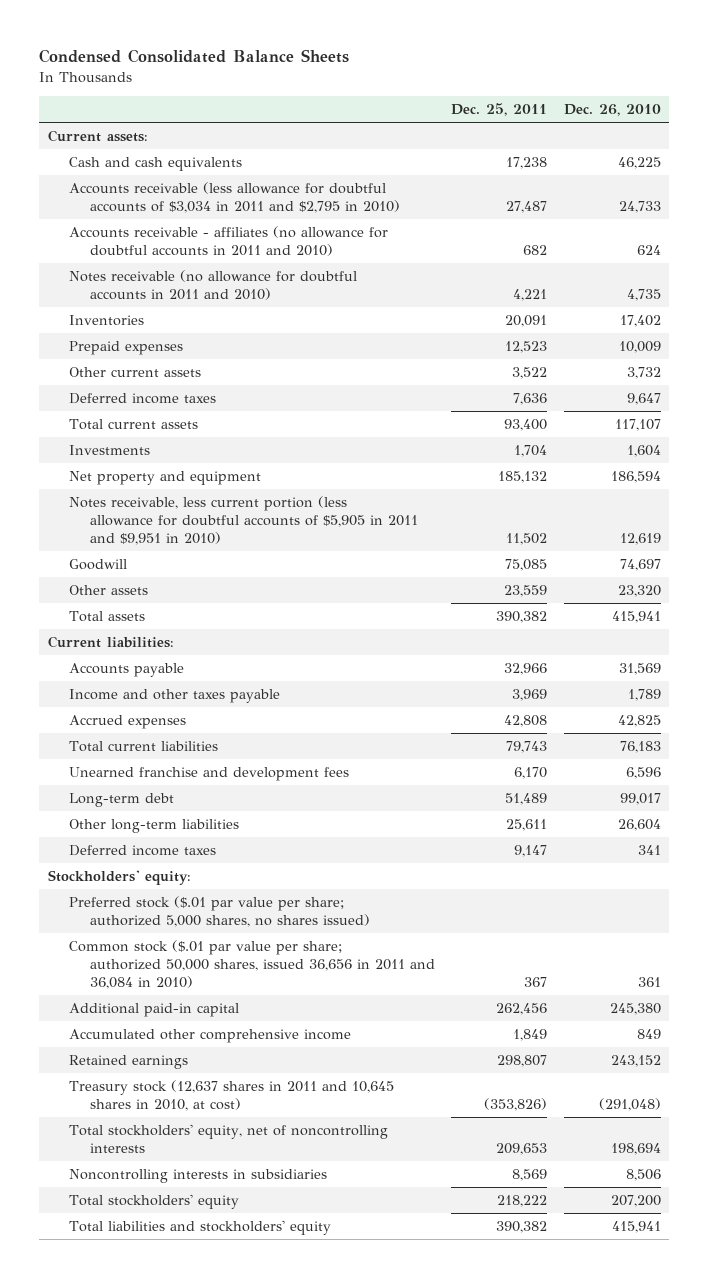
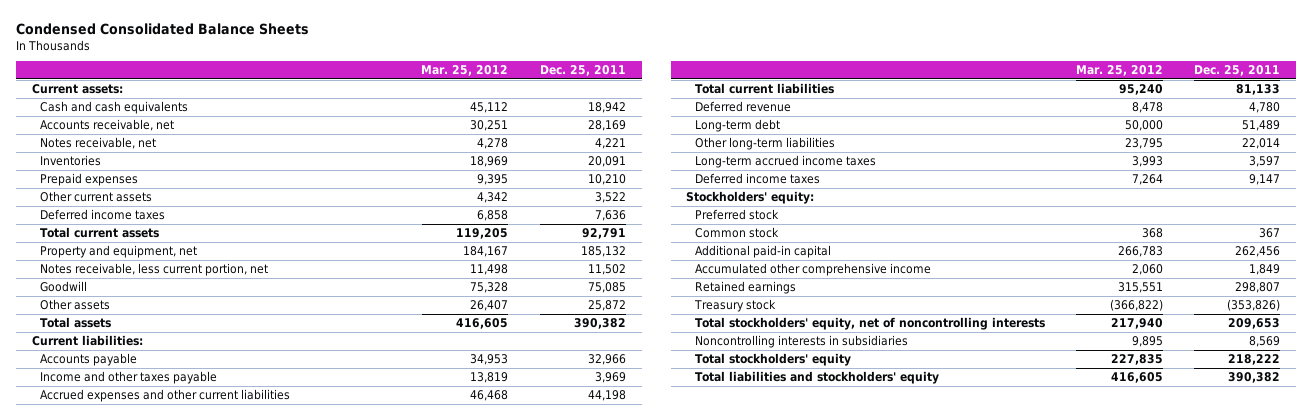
- | Dec. 25, 2011 | Dec. 26, 2010
+ | Mar. 25, 2012 | Dec. 25, 2011
- Cash and cash equivalents | 17,238 | 46,225
- Accounts receivable (less allowance for doubtful accounts of $3,034 in 2011 and $2,795 in 2010) | 27,487 | 24,733
- Accounts receivable - affiliates (no allowance for doubtful accounts in 2011 and 2010) | 682 | 624
- Notes receivable (no allowance for doubtful accounts in 2011 and 2010) | 4,221 | 4,735
+ Cash and cash equivalents | 45,112 | 18,942
+ Accounts receivable, net | 30,251 | 28,169
+ Notes receivable, net | 4,278 | 4,221
- Prepaid expenses | 12,523 | 10,009
+ Prepaid expenses | 9,395 | 10,210
- Total current assets | 93,400 | 117,107
- Investments | 1,704 | 1,604
- Net property and equipment | 185,132 | 186,594
- Notes receivable, less current portion (less allowance for doubtful accounts of $5,905 in 2011 and $9,951 in 2010) | 11,502 | 12,619
+ Total current assets | 119,205 | 92,791
+ Property and equipment, net | 184,167 | 185,132
+ Notes receivable, less current portion, net | 11,498 | 11,502
- Other assets | 23,559 | 23,320
+ Other assets | 26,407 | 25,872
- Accrued expenses | 42,808 | 42,825
- Total current liabilities | 79,743 | 76,183
- Unearned franchise and development fees | 6,170 | 6,596
+ Accrued expenses and other current liabilities | 46,468 | 44,198
+ Total current liabilities | 95,240 | 81,133
+ Deferred revenue | 8,478 | 4,780
- Other long-term liabilities | 25,611 | 26,604
+ Other long-term liabilities | 23,795 | 22,014
+ Long-term accrued income taxes | 3,993 | 3,597
- Preferred stock ($.01 par value per share; authorized 5,000 shares, no shares issued)
- Common stock ($.01 par value per share; authorized 50,000 shares, issued 36,656 in 2011 and 36,084 in 2010) | 367 | 361
+ Preferred stock
+ Common stock | 368 | 367
- Treasury stock (12,637 shares in 2011 and 10,645 shares in 2010, at cost) | (353,826) | (291,048)
+ Treasury stock | (366,822) | (353,826)

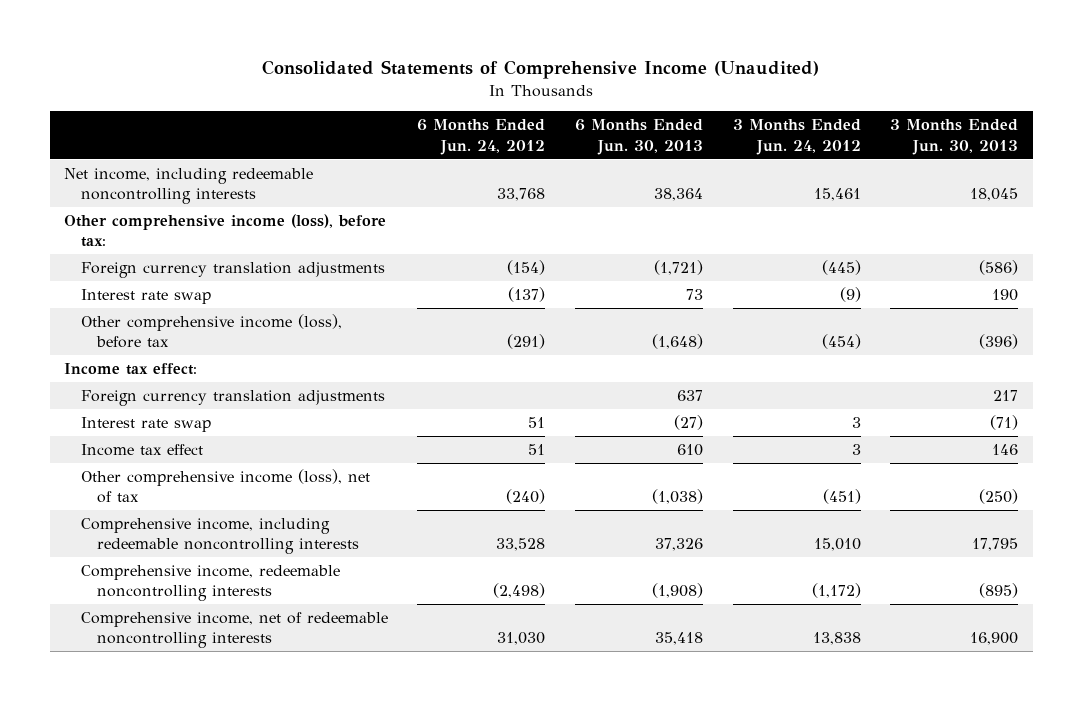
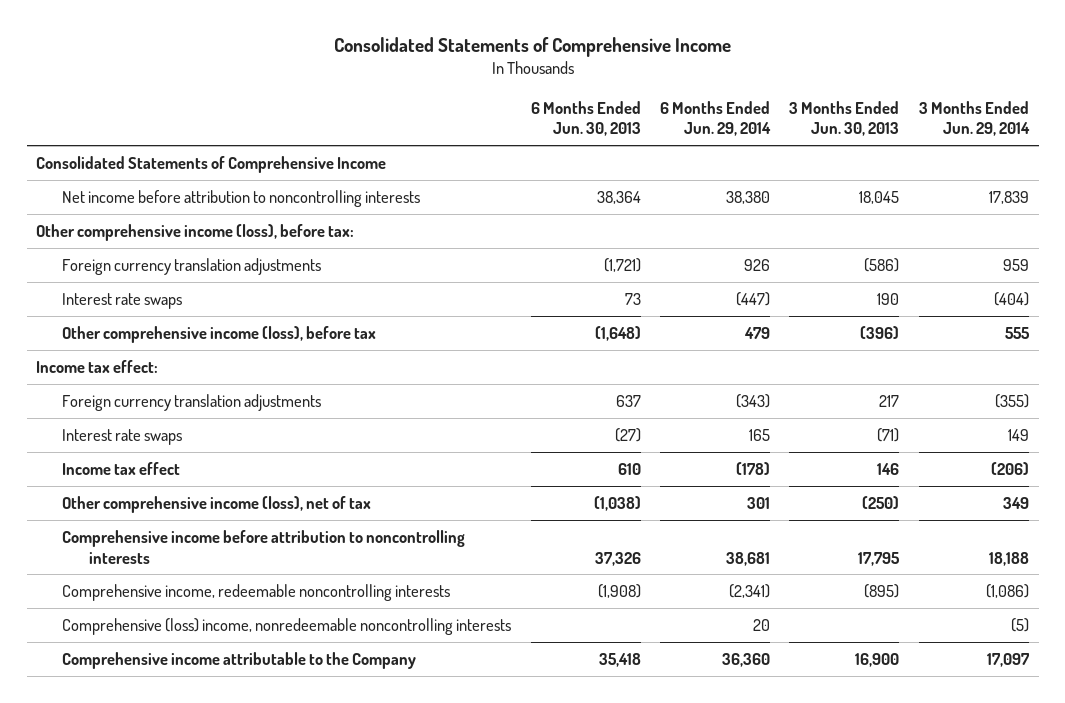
- Consolidated Statements of Comprehensive Income (Unaudited)
+ Consolidated Statements of Comprehensive Income
- | 6 Months Ended Jun. 24, 2012 | 6 Months Ended Jun. 30, 2013 | 3 Months Ended Jun. 24, 2012 | 3 Months Ended Jun. 30, 2013
+ | 6 Months Ended Jun. 30, 2013 | 6 Months Ended Jun. 29, 2014 | 3 Months Ended Jun. 30, 2013 | 3 Months Ended Jun. 29, 2014
- Net income, including redeemable noncontrolling interests | 33,768 | 38,364 | 15,461 | 18,045
+ Consolidated Statements of Comprehensive Income
+ Net income before attribution to noncontrolling interests | 38,364 | 38,380 | 18,045 | 17,839
- Interest rate swap | (137) | 73 | (9) | 190
+ Interest rate swaps | 73 | (447) | 190 | (404)
- Interest rate swap | 51 | (27) | 3 | (71)
+ Interest rate swaps | (27) | 165 | (71) | 149
- Comprehensive income, including redeemable noncontrolling interests | 33,528 | 37,326 | 15,010 | 17,795
+ Comprehensive income before attribution to noncontrolling interests | 37,326 | 38,681 | 17,795 | 18,188
- Comprehensive income, net of redeemable noncontrolling interests | 31,030 | 35,418 | 13,838 | 16,900
+ Comprehensive (loss) income, nonredeemable noncontrolling interests | | 20 | | (5)
+ Comprehensive income attributable to the Company | 35,418 | 36,360 | 16,900 | 17,097

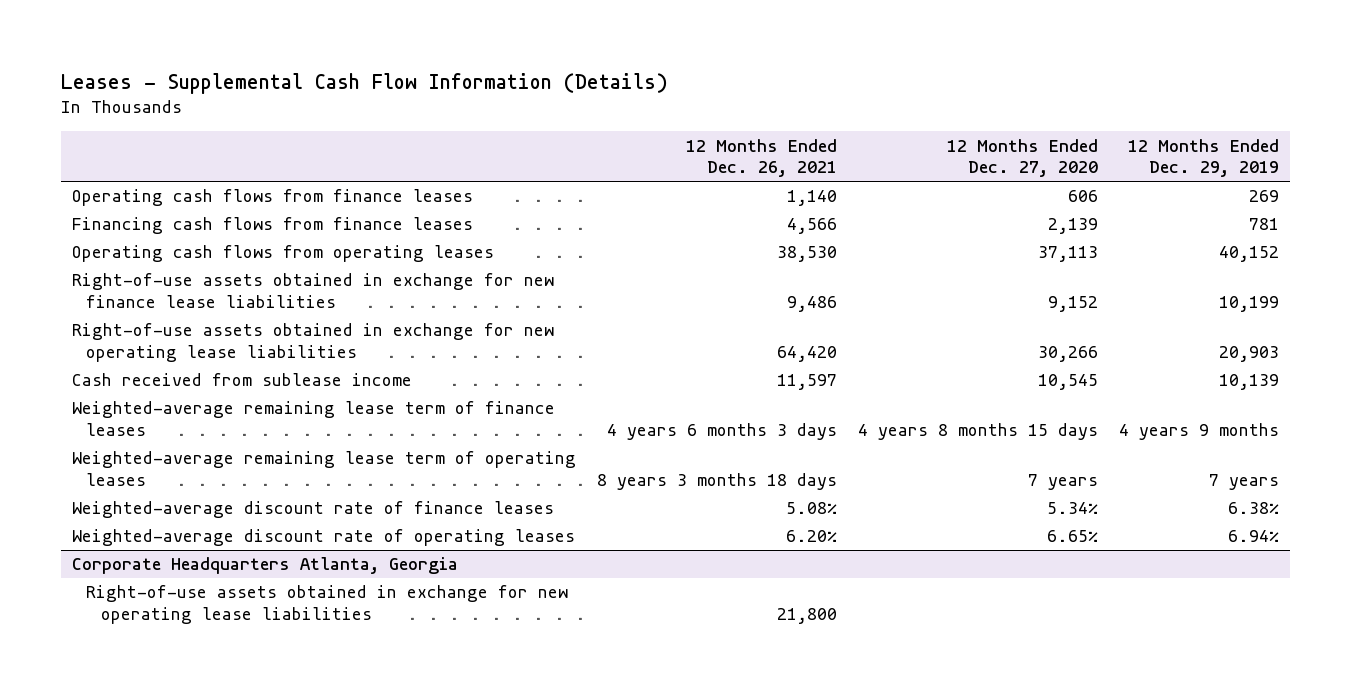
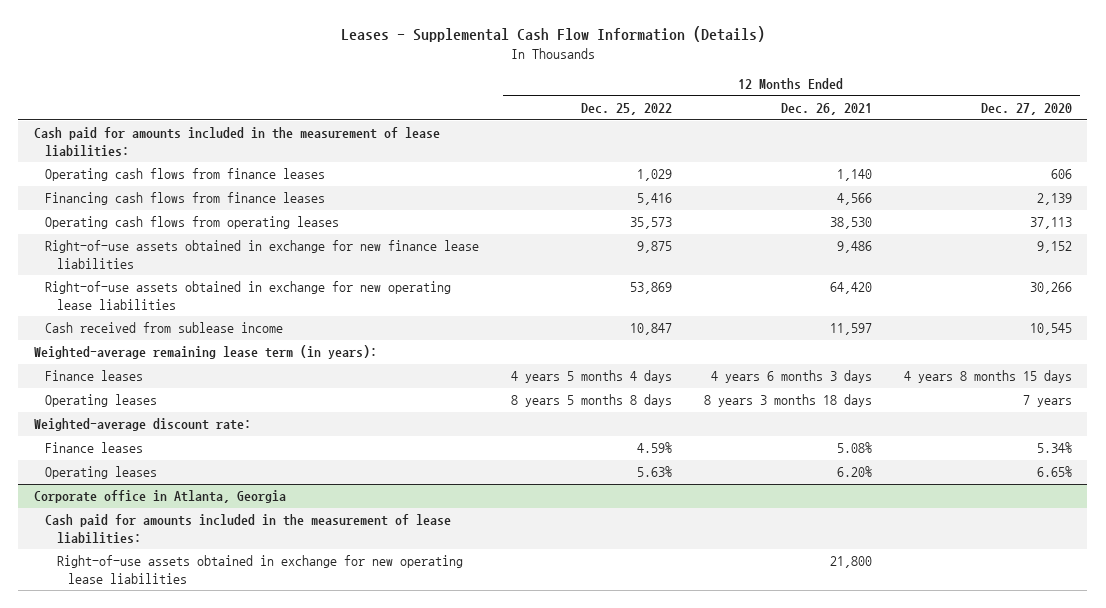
- | 12 Months Ended Dec. 26, 2021 | 12 Months Ended Dec. 27, 2020 | 12 Months Ended Dec. 29, 2019
+ | 12 Months Ended Dec. 25, 2022 | 12 Months Ended Dec. 26, 2021 | 12 Months Ended Dec. 27, 2020
+ Cash paid for amounts included in the measurement of lease liabilities:
- Weighted-average remaining lease term of finance leases | 4 years 6 months 3 days | 4 years 8 months 15 days | 4 years 9 months
- Weighted-average remaining lease term of operating leases | 8 years 3 months 18 days | 7 years | 7 years
- Weighted-average discount rate of finance leases | 5.08% | 5.34% | 6.38%
- Weighted-average discount rate of operating leases | 6.20% | 6.65% | 6.94%
- Corporate Headquarters Atlanta, Georgia
+ Weighted-average remaining lease term (in years):
+ Finance leases | 4 years 5 months 4 days | 4 years 6 months 3 days | 4 years 8 months 15 days
+ Operating leases | 8 years 5 months 8 days | 8 years 3 months 18 days | 7 years
+ Weighted-average discount rate:
+ Finance leases | 4.59% | 5.08% | 5.34%
+ Operating leases | 5.63% | 6.20% | 6.65%
+ Corporate office in Atlanta, Georgia
+ Cash paid for amounts included in the measurement of lease liabilities:

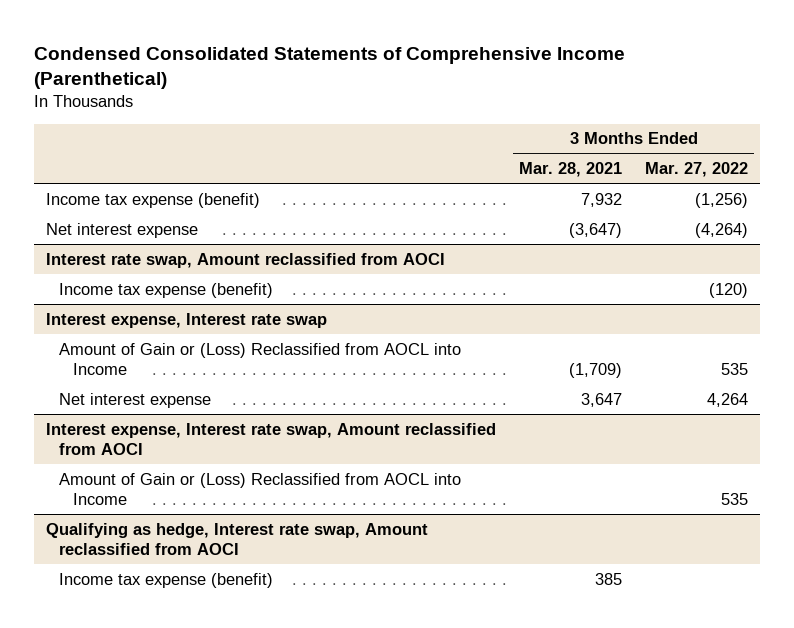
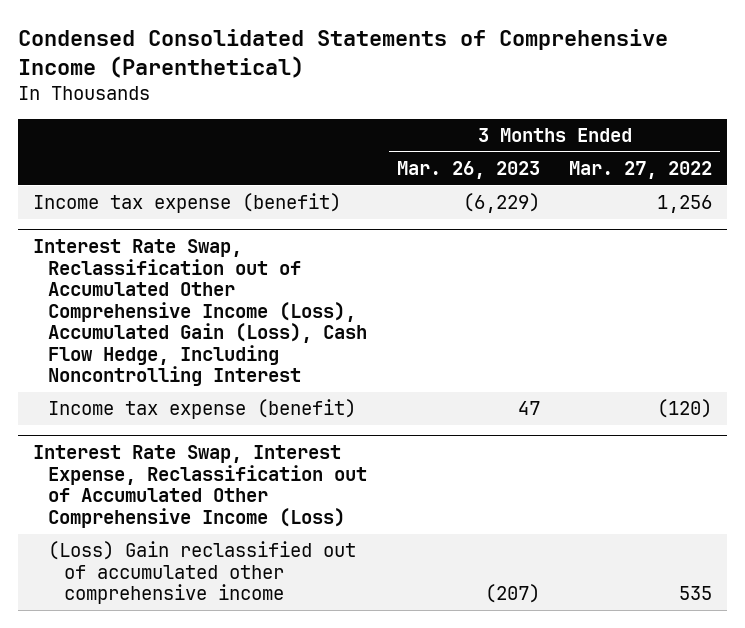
- | 3 Months Ended Mar. 28, 2021 | 3 Months Ended Mar. 27, 2022
+ | 3 Months Ended Mar. 26, 2023 | 3 Months Ended Mar. 27, 2022
- Income tax expense (benefit) | 7,932 | (1,256)
- Net interest expense | (3,647) | (4,264)
- Interest rate swap, Amount reclassified from AOCI
+ Income tax expense (benefit) | (6,229) | 1,256
+ Interest Rate Swap, Reclassification out of Accumulated Other Comprehensive Income (Loss), Accumulated Gain (Loss), Cash Flow Hedge, Including Noncontrolling Interest
- Interest expense, Interest rate swap
- Amount of Gain or (Loss) Reclassified from AOCL into Income | (1,709) | 535
- Net interest expense | 3,647 | 4,264
- Interest expense, Interest rate swap, Amount reclassified from AOCI
- Amount of Gain or (Loss) Reclassified from AOCL into Income | | 535
- Qualifying as hedge, Interest rate swap, Amount reclassified from AOCI
- Income tax expense (benefit) | 385 |
+ Interest Rate Swap, Interest Expense, Reclassification out of Accumulated Other Comprehensive Income (Loss)
+ (Loss) Gain reclassified out of accumulated other comprehensive income | (207) | 535

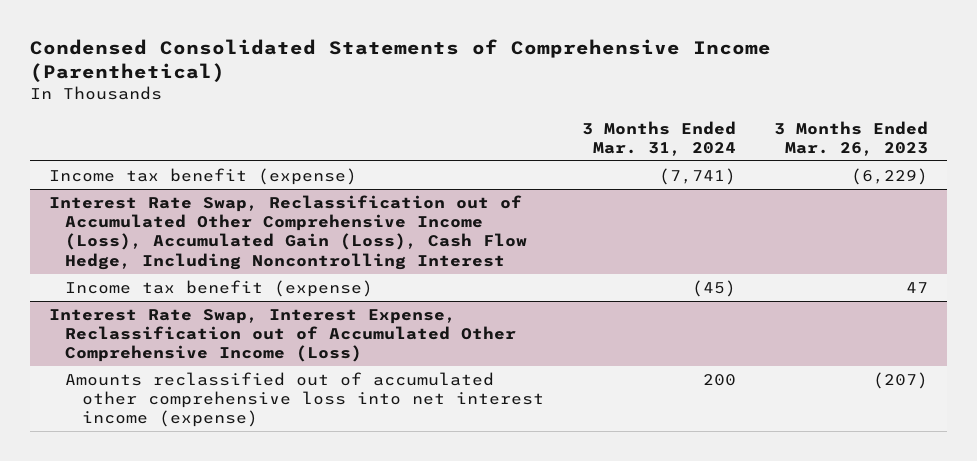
- | 3 Months Ended Mar. 26, 2023 | 3 Months Ended Mar. 27, 2022
+ | 3 Months Ended Mar. 31, 2024 | 3 Months Ended Mar. 26, 2023
- Income tax expense (benefit) | (6,229) | 1,256
+ Income tax benefit (expense) | (7,741) | (6,229)
@ Interest Rate Swap, Reclassification out of Accumulated Other Comprehensive Income (Loss), Accumulated Gain (Loss), Cash Flow Hedge, Including Noncontrolling Interest
- Income tax expense (benefit) | 47 | (120)
+ Income tax benefit (expense) | (45) | 47
@ Interest Rate Swap, Interest Expense, Reclassification out of Accumulated Other Comprehensive Income (Loss)
- (Loss) Gain reclassified out of accumulated other comprehensive income | (207) | 535
+ Amounts reclassified out of accumulated other comprehensive loss into net interest income (expense) | 200 | (207)

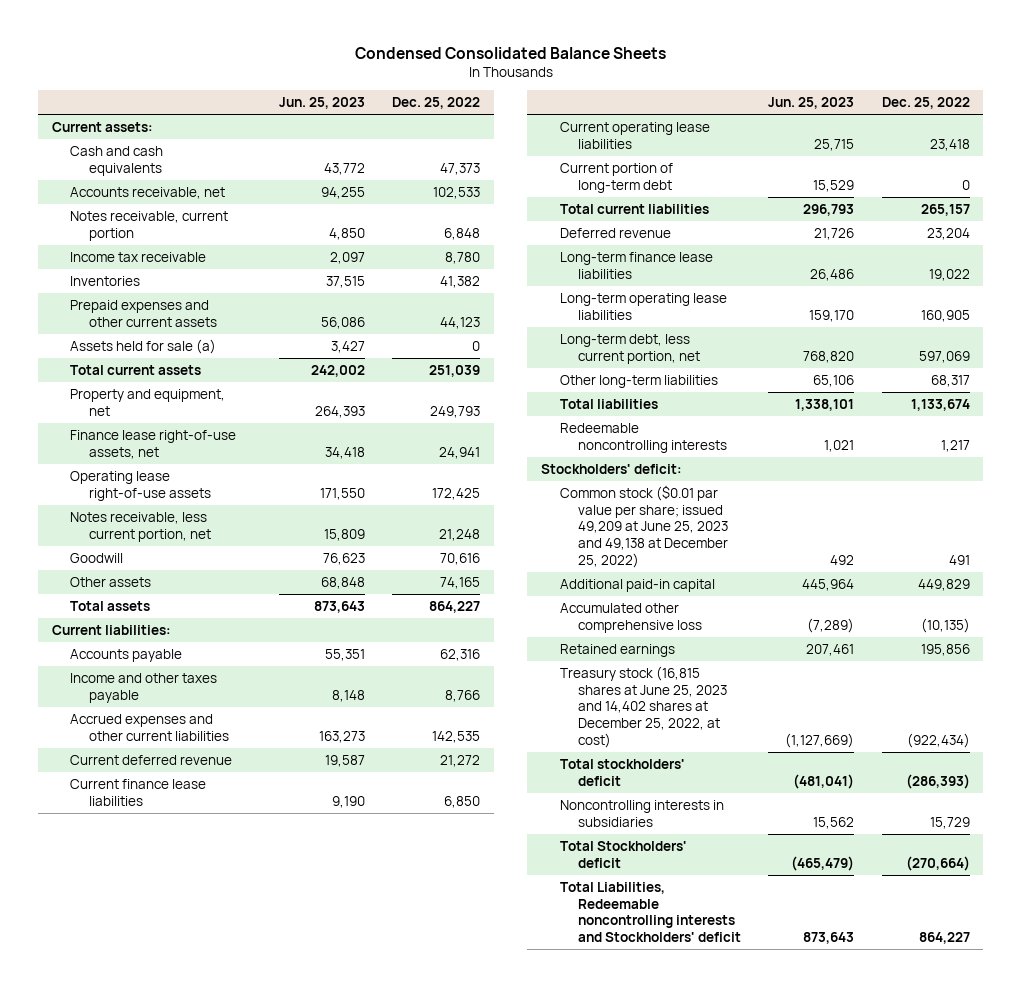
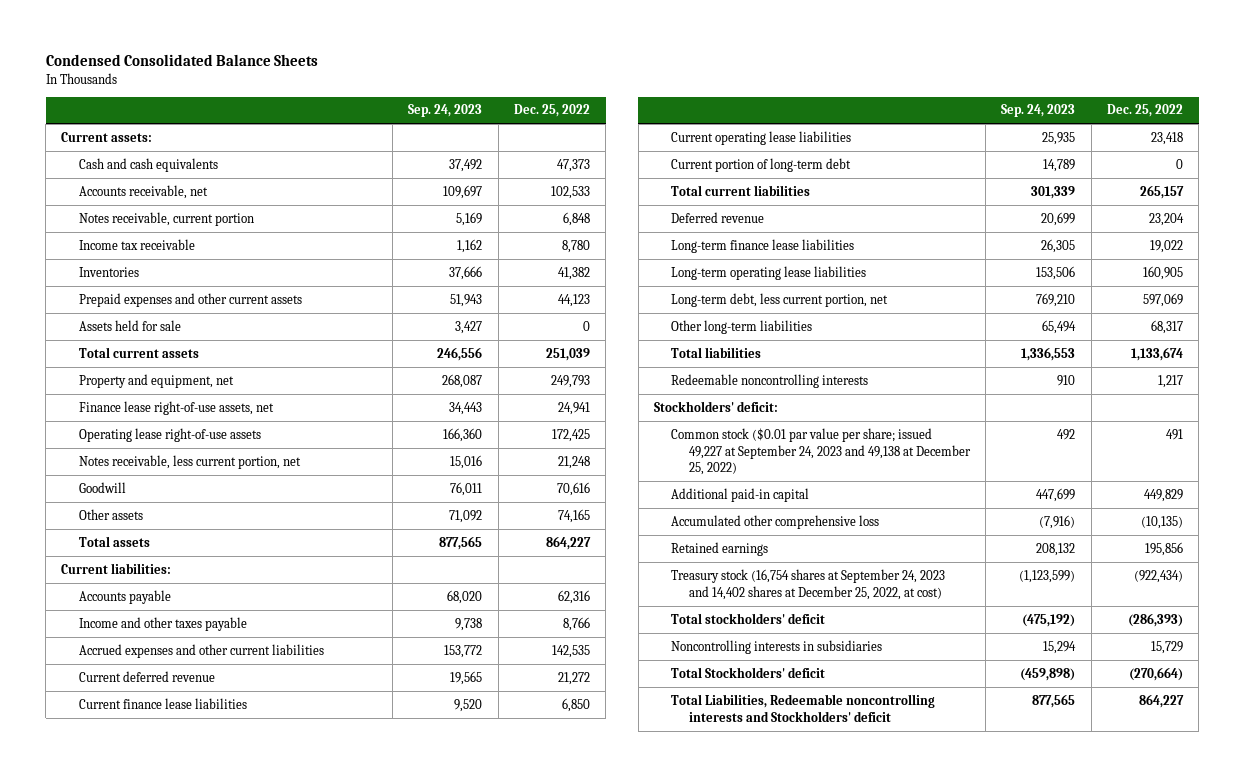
- | Jun. 25, 2023 | Dec. 25, 2022
+ | Sep. 24, 2023 | Dec. 25, 2022
- Assets held for sale (a) | 3,427 | 0
+ Assets held for sale | 3,427 | 0
- Common stock ($0.01 par value per share; issued 49,209 at June 25, 2023 and 49,138 at December 25, 2022) | 492 | 491
+ Common stock ($0.01 par value per share; issued 49,227 at September 24, 2023 and 49,138 at December 25, 2022) | 492 | 491
- Treasury stock (16,815 shares at June 25, 2023 and 14,402 shares at December 25, 2022, at cost) | (1,127,669) | (922,434)
+ Treasury stock (16,754 shares at September 24, 2023 and 14,402 shares at December 25, 2022, at cost) | (1,123,599) | (922,434)

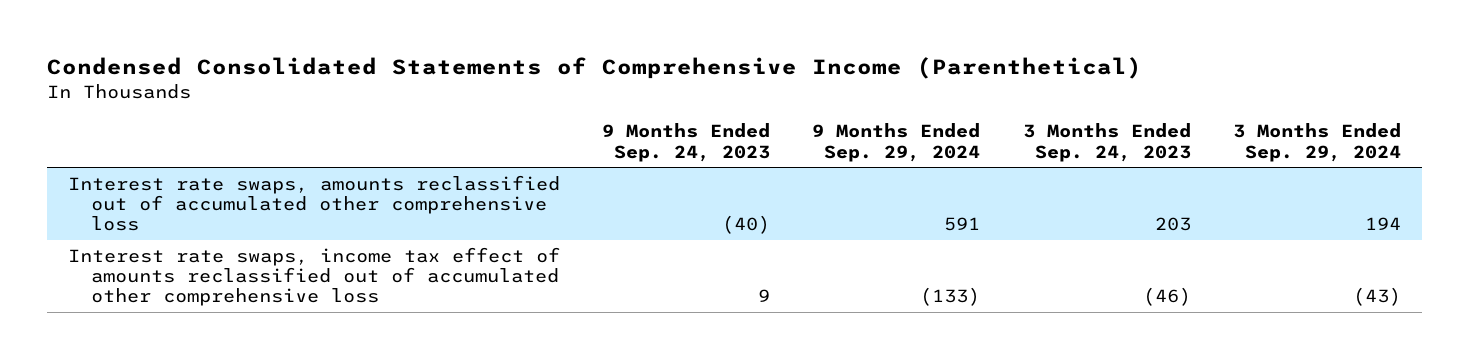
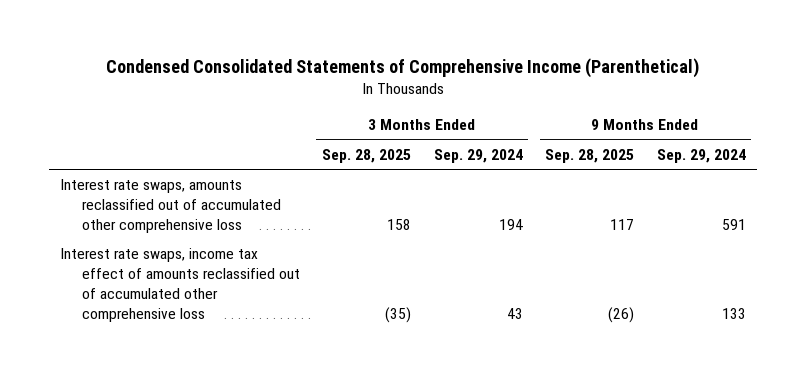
- | 9 Months Ended Sep. 24, 2023 | 9 Months Ended Sep. 29, 2024 | 3 Months Ended Sep. 24, 2023 | 3 Months Ended Sep. 29, 2024
+ | 3 Months Ended Sep. 28, 2025 | 3 Months Ended Sep. 29, 2024 | 9 Months Ended Sep. 28, 2025 | 9 Months Ended Sep. 29, 2024
- Interest rate swaps, income tax effect of amounts reclassified out of accumulated other comprehensive loss | 9 | (133) | (46) | (43)
+ Interest rate swaps, income tax effect of amounts reclassified out of accumulated other comprehensive loss | (35) | 43 | (26) | 133

